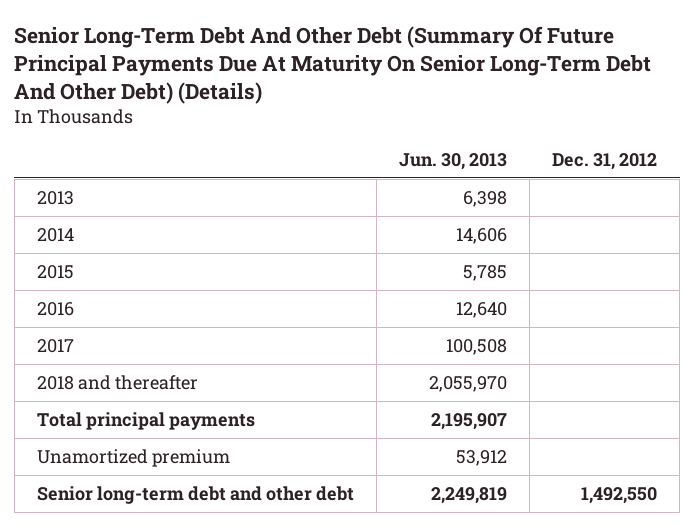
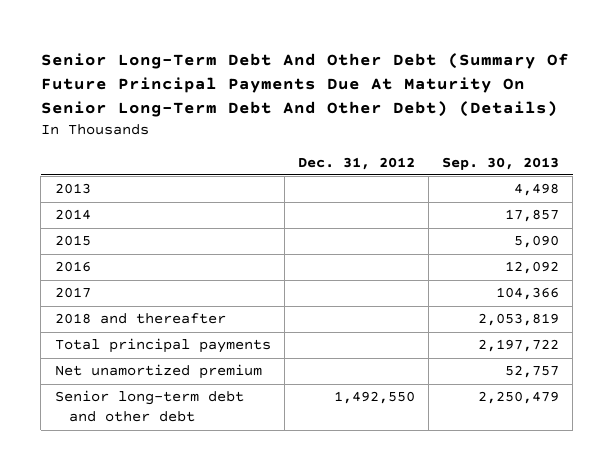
- | Jun. 30, 2013 | Dec. 31, 2012
+ | Dec. 31, 2012 | Sep. 30, 2013
- Unamortized premium | 53,912 |
+ Net unamortized premium | | 52,757

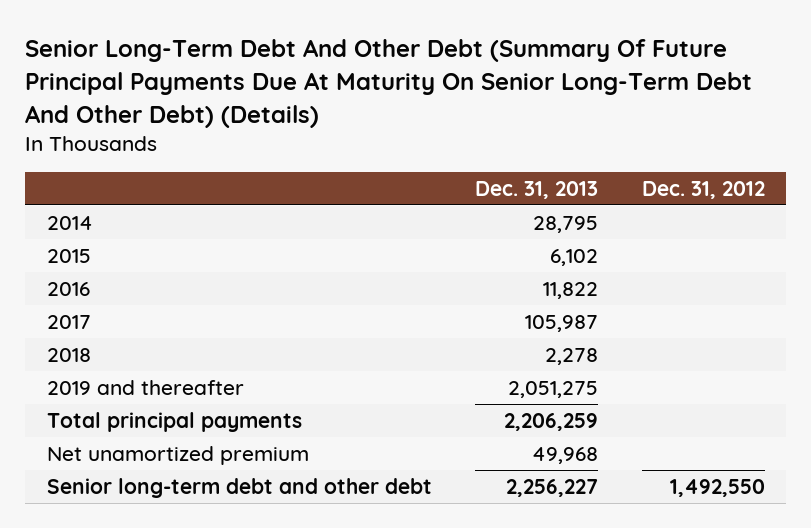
- | Dec. 31, 2012 | Sep. 30, 2013
+ | Dec. 31, 2013 | Dec. 31, 2012
- 2013 | | 4,498
- 2018 and thereafter | | 2,053,819
+ 2018 | 2,278 |
+ 2019 and thereafter | 2,051,275 |

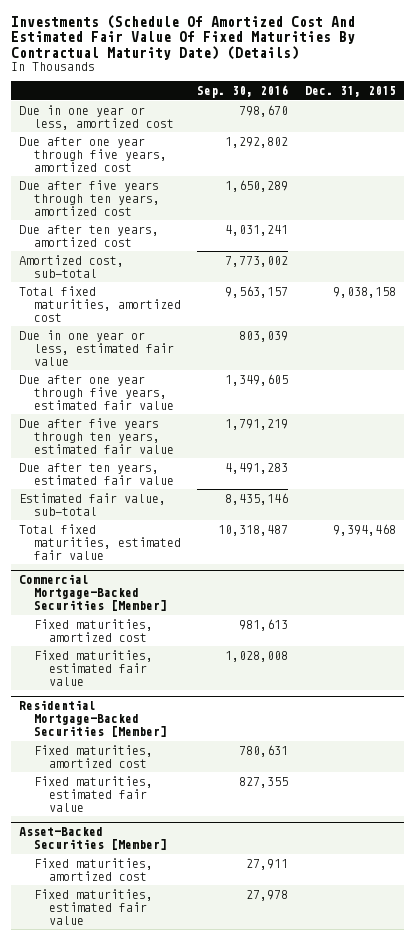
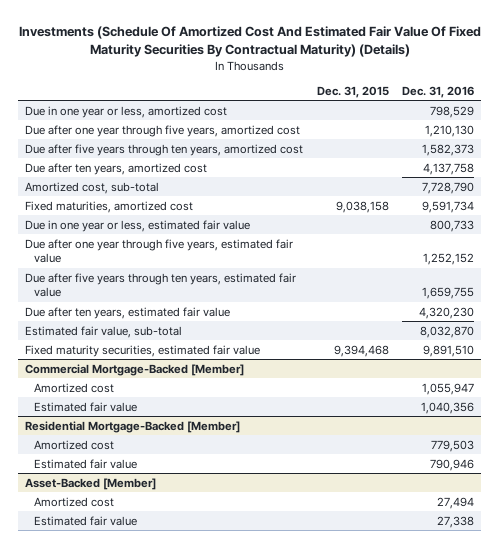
- Investments (Schedule Of Amortized Cost And Estimated Fair Value Of Fixed Maturities By Contractual Maturity Date) (Details)
+ Investments (Schedule Of Amortized Cost And Estimated Fair Value Of Fixed Maturity Securities By Contractual Maturity) (Details)
- | Sep. 30, 2016 | Dec. 31, 2015
+ | Dec. 31, 2015 | Dec. 31, 2016
- Total fixed maturities, amortized cost | 9,563,157 | 9,038,158
+ Fixed maturities, amortized cost | 9,038,158 | 9,591,734
- Total fixed maturities, estimated fair value | 10,318,487 | 9,394,468
- Commercial Mortgage-Backed Securities [Member]
- Fixed maturities, amortized cost | 981,613 |
- Fixed maturities, estimated fair value | 1,028,008 |
- Residential Mortgage-Backed Securities [Member]
- Fixed maturities, amortized cost | 780,631 |
- Fixed maturities, estimated fair value | 827,355 |
- Asset-Backed Securities [Member]
- Fixed maturities, amortized cost | 27,911 |
- Fixed maturities, estimated fair value | 27,978 |
+ Fixed maturity securities, estimated fair value | 9,394,468 | 9,891,510
+ Commercial Mortgage-Backed [Member]
+ Amortized cost | | 1,055,947
+ Estimated fair value | | 1,040,356
+ Residential Mortgage-Backed [Member]
+ Amortized cost | | 779,503
+ Estimated fair value | | 790,946
+ Asset-Backed [Member]
+ Amortized cost | | 27,494
+ Estimated fair value | | 27,338

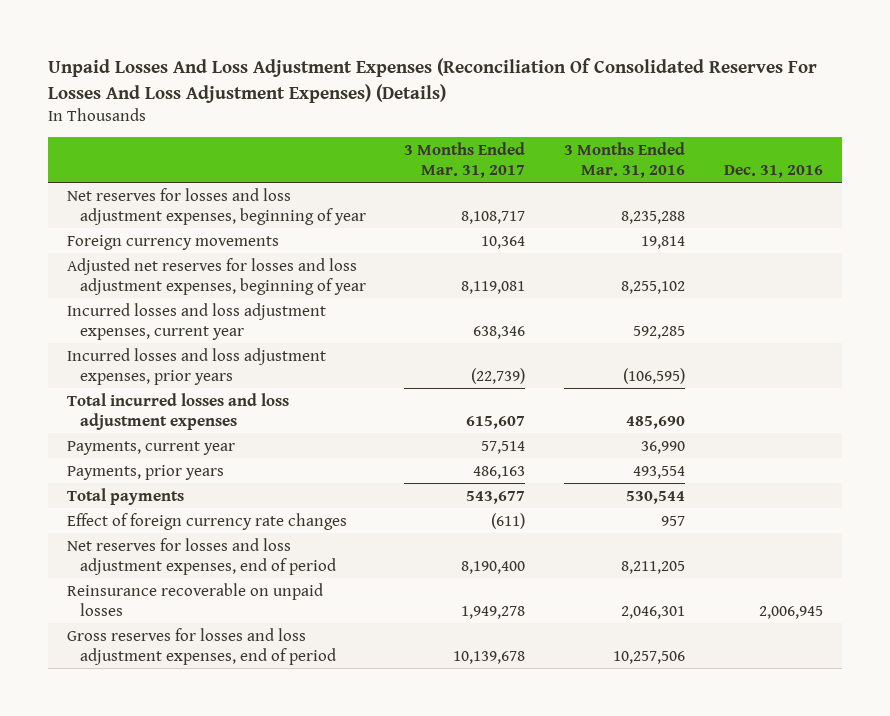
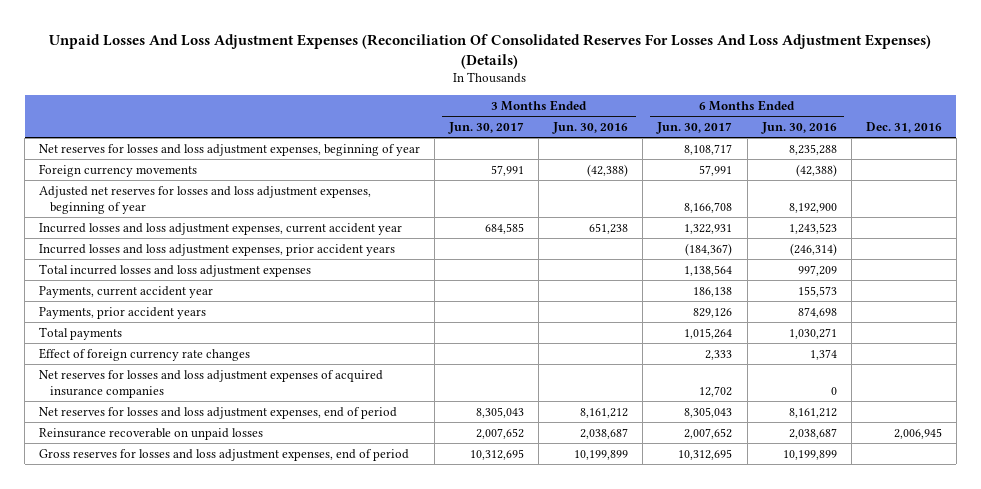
- | 3 Months Ended Mar. 31, 2017 | 3 Months Ended Mar. 31, 2016 | Dec. 31, 2016
+ | 3 Months Ended Jun. 30, 2017 | 3 Months Ended Jun. 30, 2016 | 6 Months Ended Jun. 30, 2017 | 6 Months Ended Jun. 30, 2016 | Dec. 31, 2016
- Incurred losses and loss adjustment expenses, current year | 638,346 | 592,285 |
- Incurred losses and loss adjustment expenses, prior years | (22,739) | (106,595) |
+ Incurred losses and loss adjustment expenses, current accident year | 684,585 | 651,238 | 1,322,931 | 1,243,523 |
+ Incurred losses and loss adjustment expenses, prior accident years | | | (184,367) | (246,314) |
- Payments, current year | 57,514 | 36,990 |
- Payments, prior years | 486,163 | 493,554 |
+ Payments, current accident year | | | 186,138 | 155,573 |
+ Payments, prior accident years | | | 829,126 | 874,698 |
+ Net reserves for losses and loss adjustment expenses of acquired insurance companies | | | 12,702 | 0 |

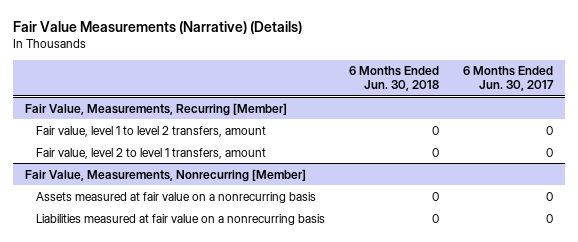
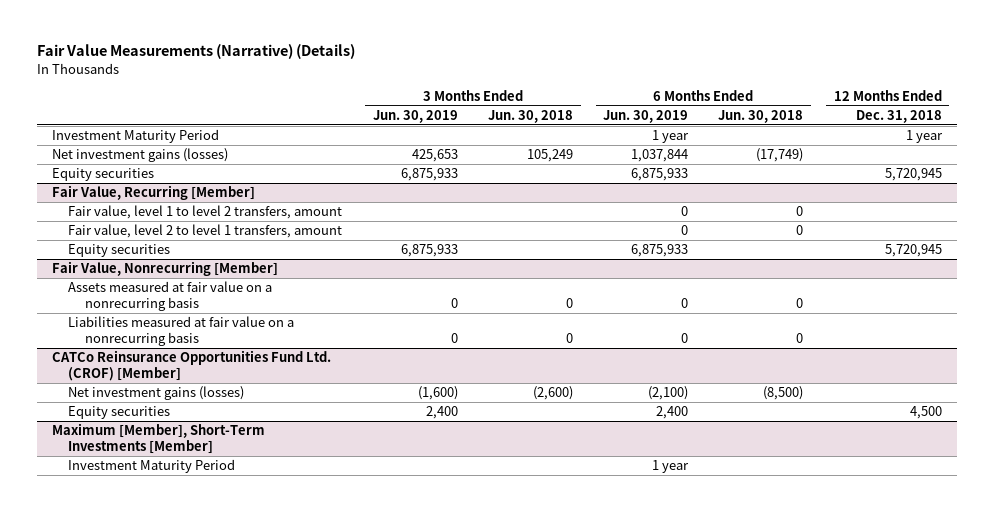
- | 6 Months Ended Jun. 30, 2018 | 6 Months Ended Jun. 30, 2017
+ | 3 Months Ended Jun. 30, 2019 | 3 Months Ended Jun. 30, 2018 | 6 Months Ended Jun. 30, 2019 | 6 Months Ended Jun. 30, 2018 | 12 Months Ended Dec. 31, 2018
- Fair Value, Measurements, Recurring [Member]
+ Investment Maturity Period | | | 1 year | | 1 year
+ Net investment gains (losses) | 425,653 | 105,249 | 1,037,844 | (17,749) |
+ Equity securities | 6,875,933 | | 6,875,933 | | 5,720,945
+ Fair Value, Recurring [Member]
- Fair Value, Measurements, Nonrecurring [Member]
+ Equity securities | 6,875,933 | | 6,875,933 | | 5,720,945
+ Fair Value, Nonrecurring [Member]
+ CATCo Reinsurance Opportunities Fund Ltd. (CROF) [Member]
+ Net investment gains (losses) | (1,600) | (2,600) | (2,100) | (8,500) |
+ Equity securities | 2,400 | | 2,400 | | 4,500
+ Maximum [Member], Short-Term Investments [Member]
+ Investment Maturity Period | | | 1 year | |

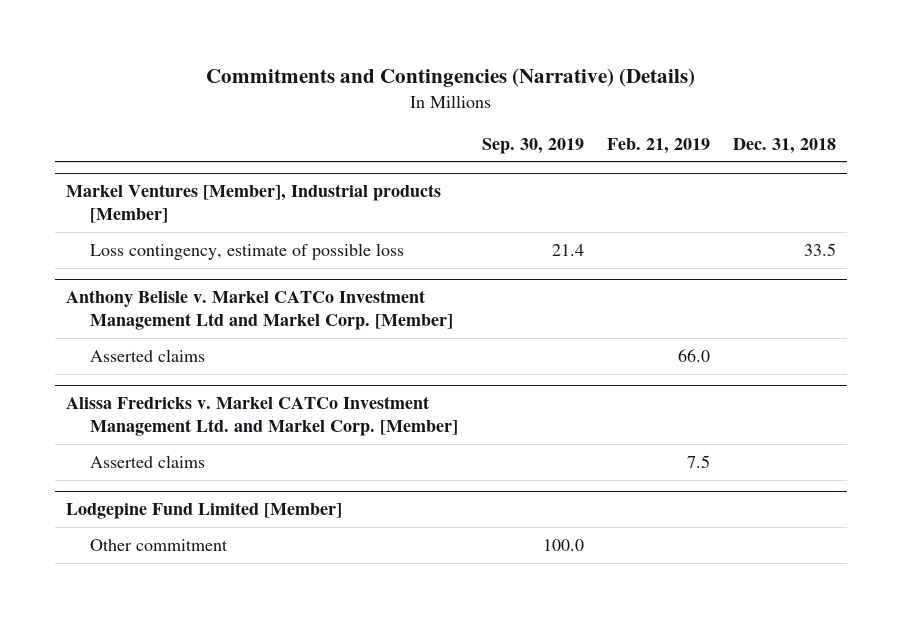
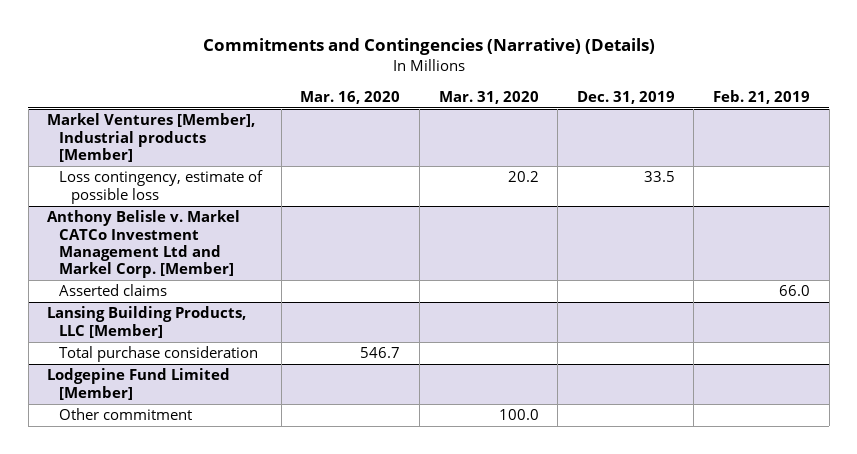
- | Sep. 30, 2019 | Feb. 21, 2019 | Dec. 31, 2018
+ | Mar. 16, 2020 | Mar. 31, 2020 | Dec. 31, 2019 | Feb. 21, 2019
- Alissa Fredricks v. Markel CATCo Investment Management Ltd. and Markel Corp. [Member]
- Asserted claims | | 7.5 |
+ Lansing Building Products, LLC [Member]
+ Total purchase consideration | 546.7 | | |

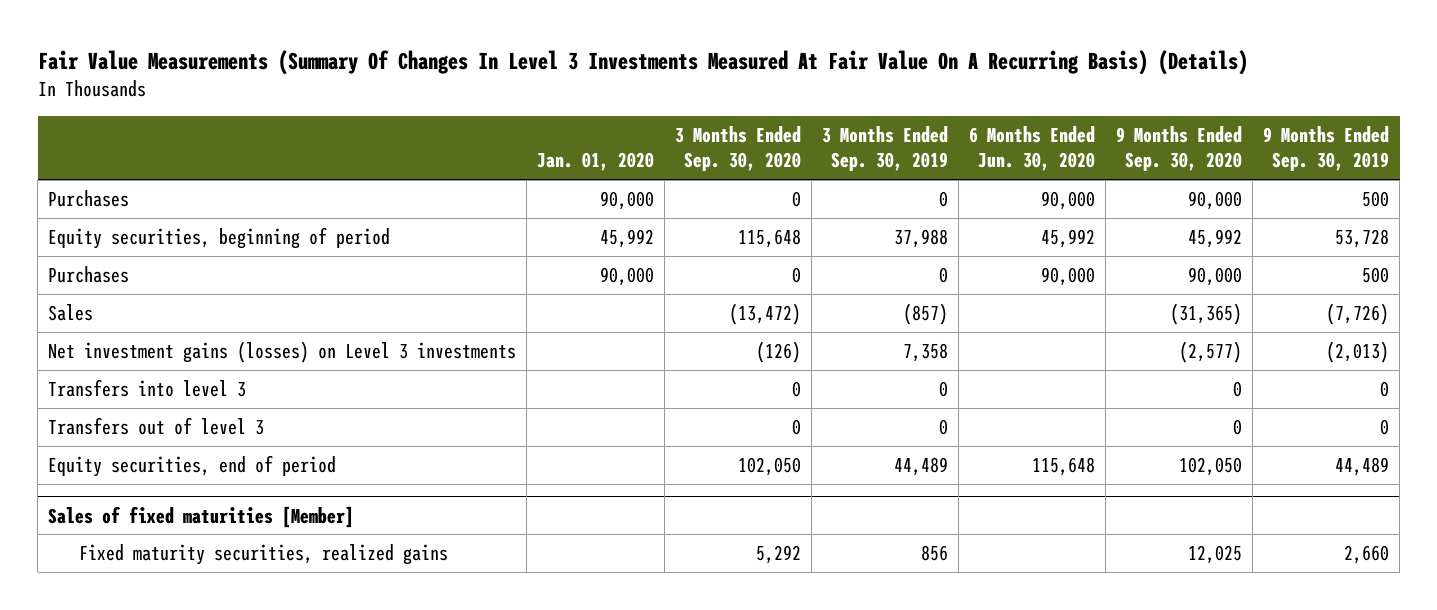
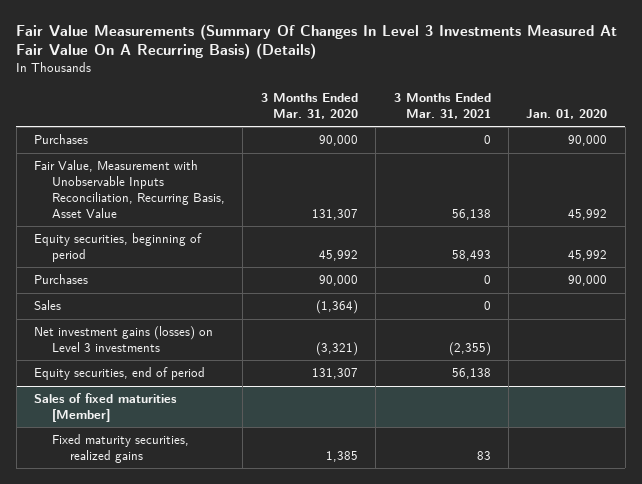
- | Jan. 01, 2020 | 3 Months Ended Sep. 30, 2020 | 3 Months Ended Sep. 30, 2019 | 6 Months Ended Jun. 30, 2020 | 9 Months Ended Sep. 30, 2020 | 9 Months Ended Sep. 30, 2019
+ | 3 Months Ended Mar. 31, 2020 | 3 Months Ended Mar. 31, 2021 | Jan. 01, 2020
+ Fair Value, Measurement with Unobservable Inputs Reconciliation, Recurring Basis, Asset Value | 131,307 | 56,138 | 45,992
- Transfers into level 3 | | 0 | 0 | | 0 | 0
- Transfers out of level 3 | | 0 | 0 | | 0 | 0

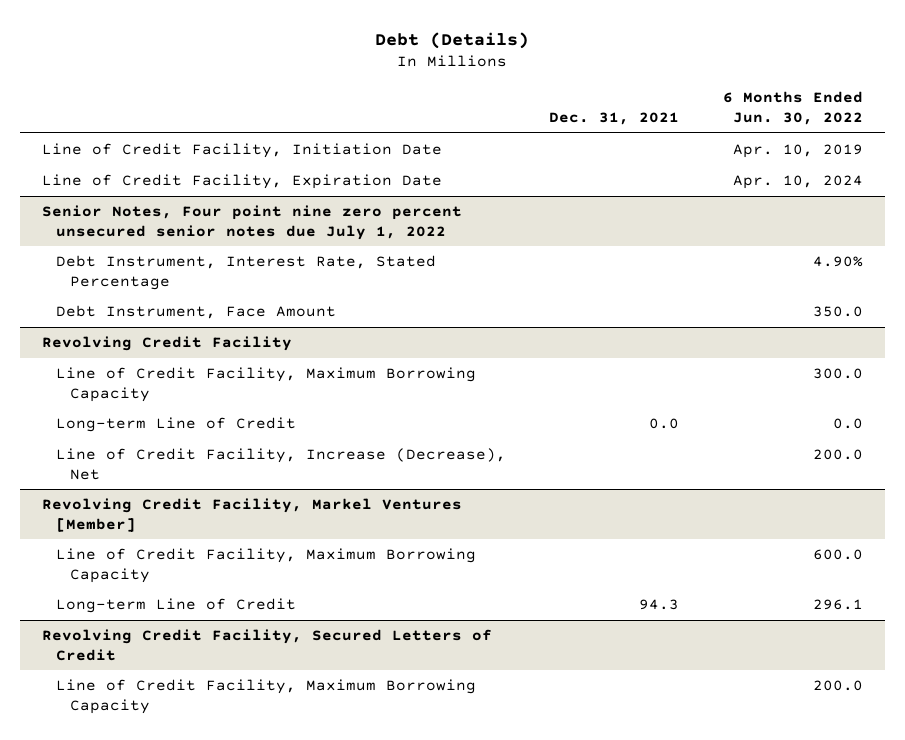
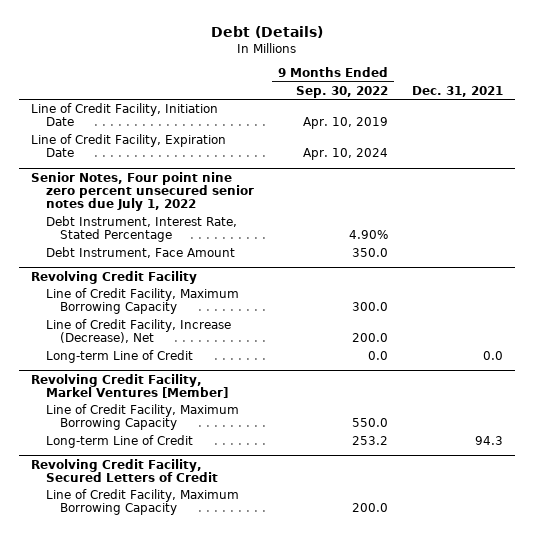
- | Dec. 31, 2021 | 6 Months Ended Jun. 30, 2022
+ | 9 Months Ended Sep. 30, 2022 | Dec. 31, 2021
@ Revolving Credit Facility
moved down: Long-term Line of Credit | 0.0 | 0.0

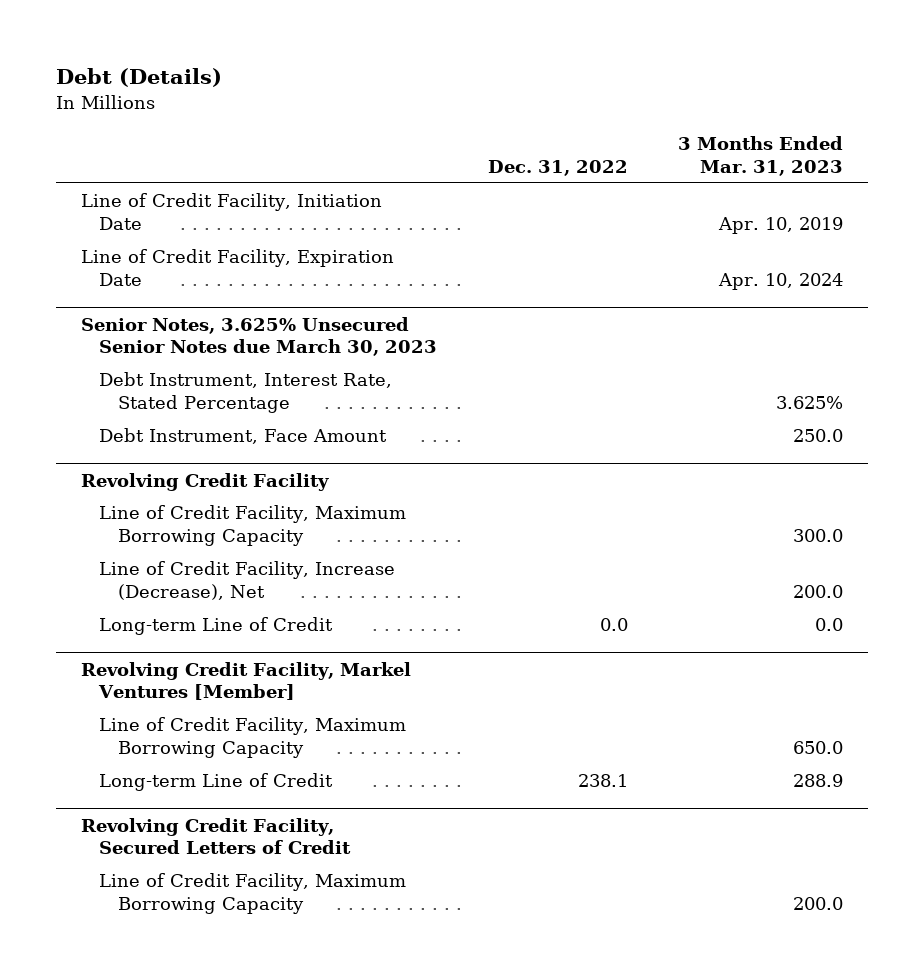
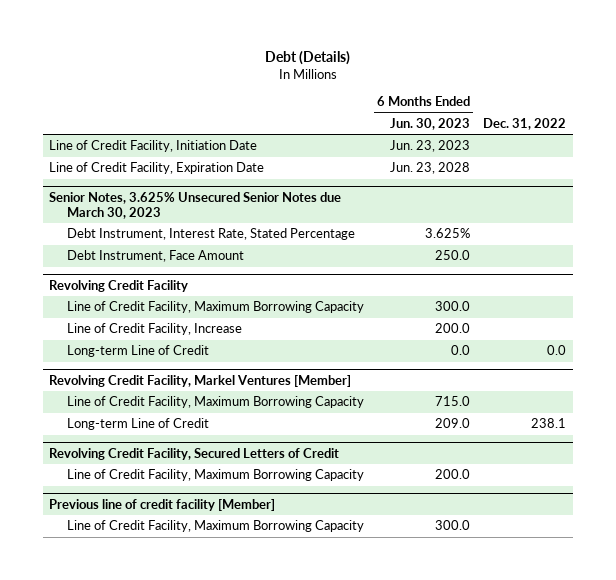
- | Dec. 31, 2022 | 3 Months Ended Mar. 31, 2023
+ | 6 Months Ended Jun. 30, 2023 | Dec. 31, 2022
@ Revolving Credit Facility
- Line of Credit Facility, Increase (Decrease), Net | | 200.0
+ Line of Credit Facility, Increase | 200.0 |
+ Previous line of credit facility [Member]
+ Line of Credit Facility, Maximum Borrowing Capacity | 300.0 |

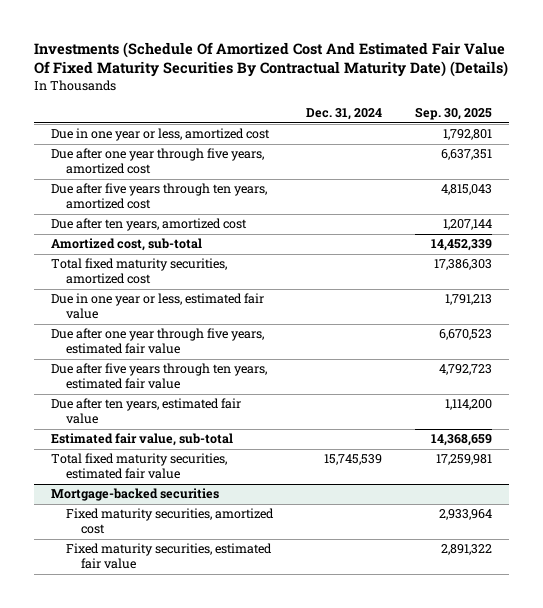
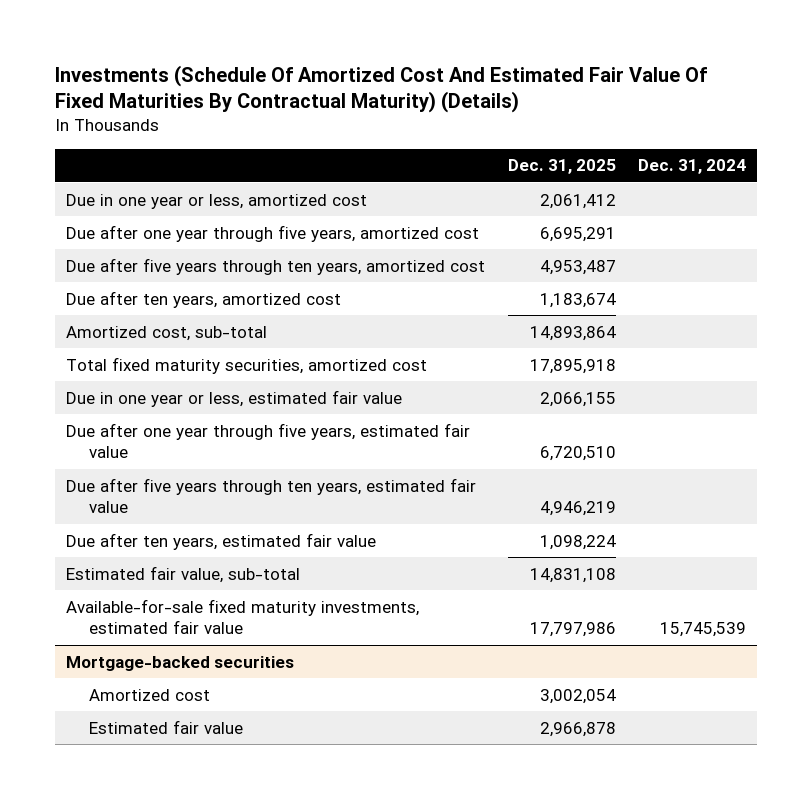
- Investments (Schedule Of Amortized Cost And Estimated Fair Value Of Fixed Maturity Securities By Contractual Maturity Date) (Details)
+ Investments (Schedule Of Amortized Cost And Estimated Fair Value Of Fixed Maturities By Contractual Maturity) (Details)
- | Dec. 31, 2024 | Sep. 30, 2025
+ | Dec. 31, 2025 | Dec. 31, 2024
- Total fixed maturity securities, estimated fair value | 15,745,539 | 17,259,981
+ Available-for-sale fixed maturity investments, estimated fair value | 17,797,986 | 15,745,539
@ Mortgage-backed securities
- Fixed maturity securities, amortized cost | | 2,933,964
- Fixed maturity securities, estimated fair value | | 2,891,322
+ Amortized cost | 3,002,054 |
+ Estimated fair value | 2,966,878 |

